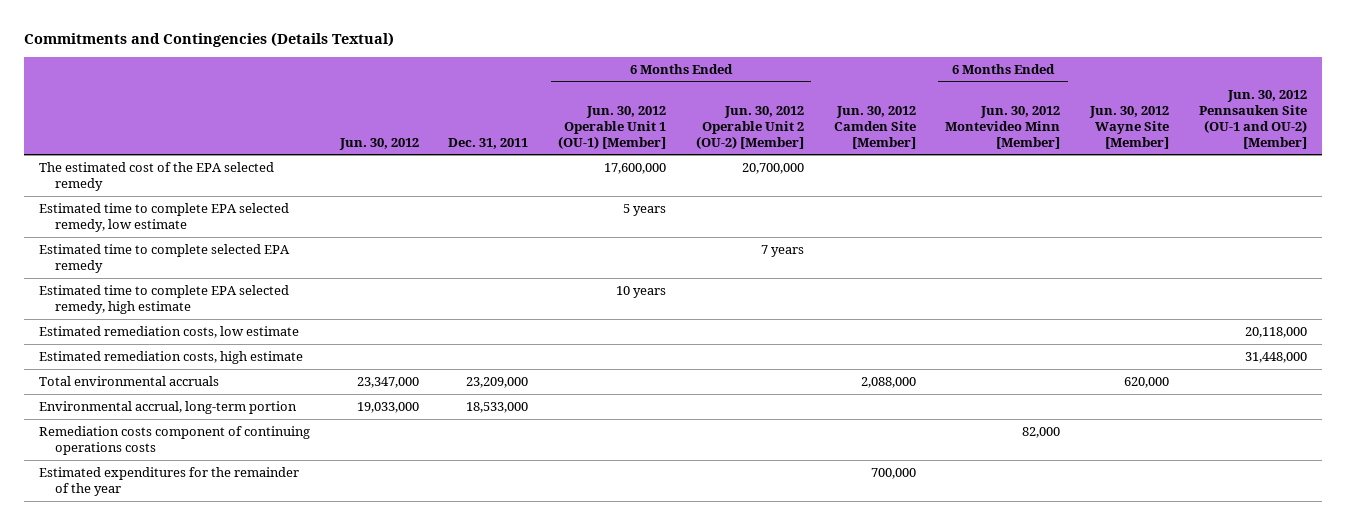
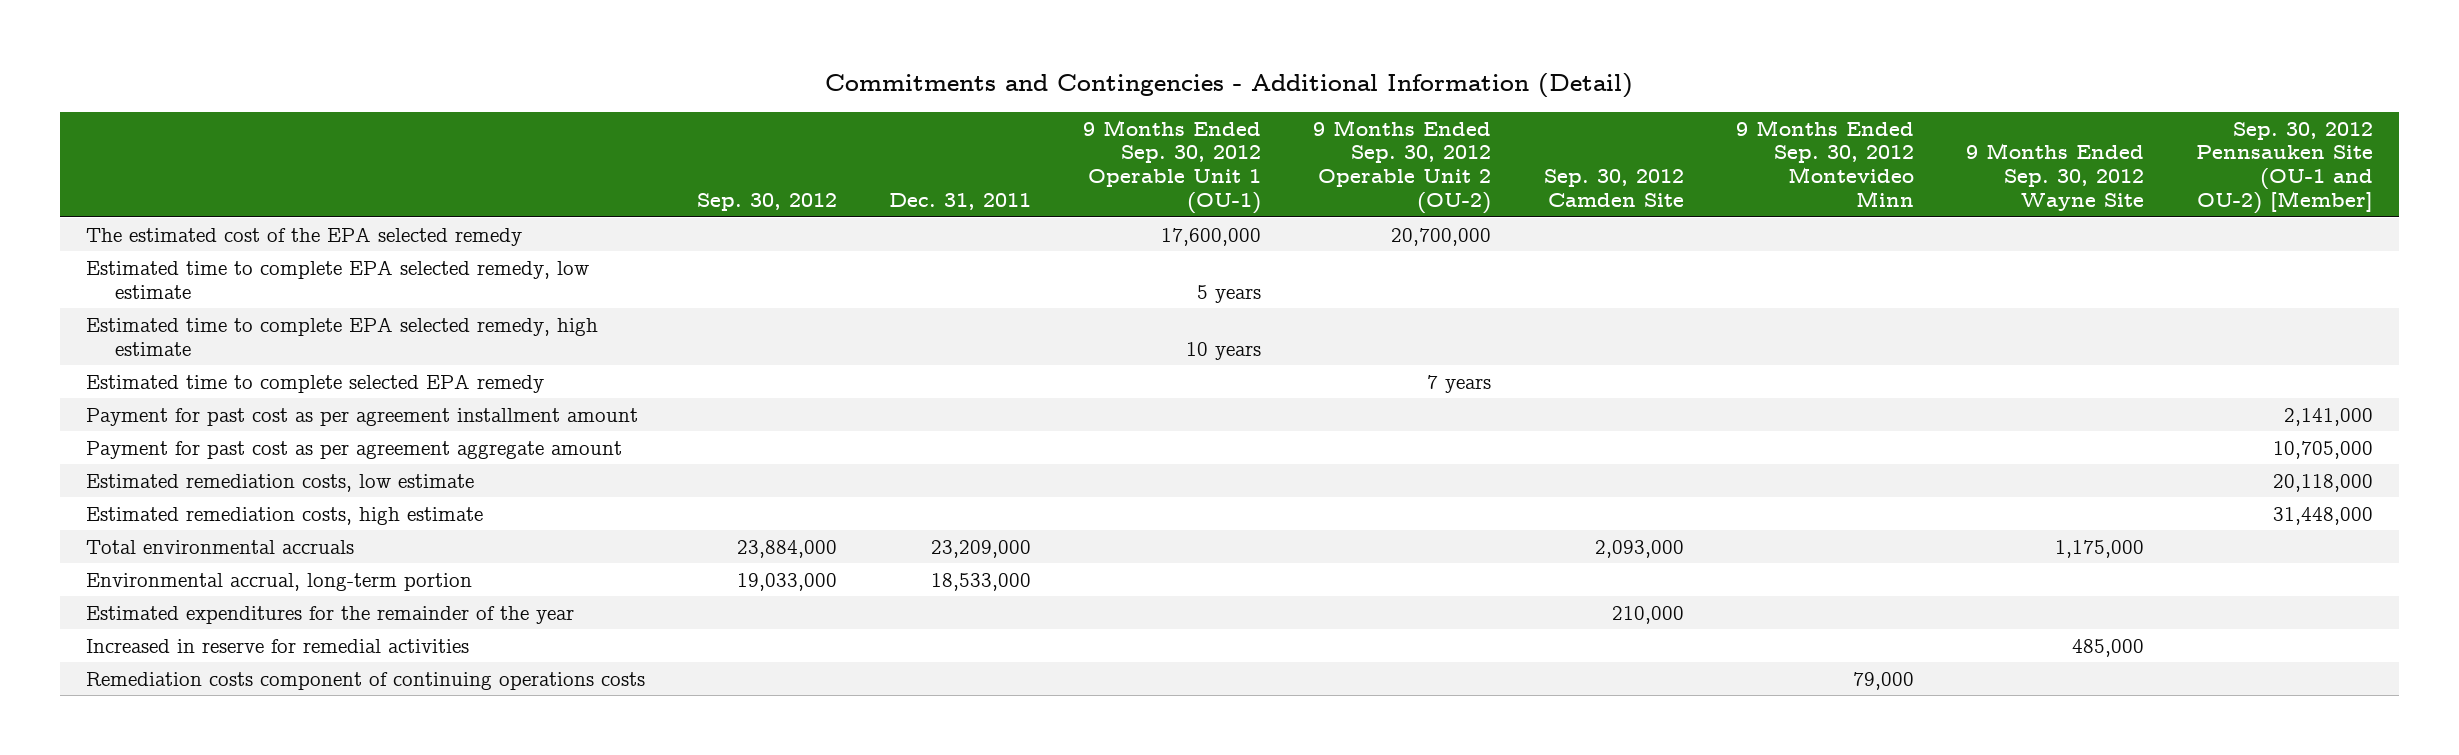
- Commitments and Contingencies (Details Textual)
+ Commitments and Contingencies - Additional Information (Detail)
- | Jun. 30, 2012 | Dec. 31, 2011 | 6 Months Ended Jun. 30, 2012 Operable Unit 1 (OU-1) [Member] | 6 Months Ended Jun. 30, 2012 Operable Unit 2 (OU-2) [Member] | Jun. 30, 2012 Camden Site [Member] | 6 Months Ended Jun. 30, 2012 Montevideo Minn [Member] | Jun. 30, 2012 Wayne Site [Member] | Jun. 30, 2012 Pennsauken Site (OU-1 and OU-2) [Member]
+ | Sep. 30, 2012 | Dec. 31, 2011 | 9 Months Ended Sep. 30, 2012 Operable Unit 1 (OU-1) | 9 Months Ended Sep. 30, 2012 Operable Unit 2 (OU-2) | Sep. 30, 2012 Camden Site | 9 Months Ended Sep. 30, 2012 Montevideo Minn | 9 Months Ended Sep. 30, 2012 Wayne Site | Sep. 30, 2012 Pennsauken Site (OU-1 and OU-2) [Member]
moved down: Estimated time to complete selected EPA remedy | | | | 7 years | | | |
+ Payment for past cost as per agreement installment amount | | | | | | | | 2,141,000
+ Payment for past cost as per agreement aggregate amount | | | | | | | | 10,705,000
+ Increased in reserve for remedial activities | | | | | | | 485,000 |
moved down: Remediation costs component of continuing operations costs | | | | | | 79,000 | |

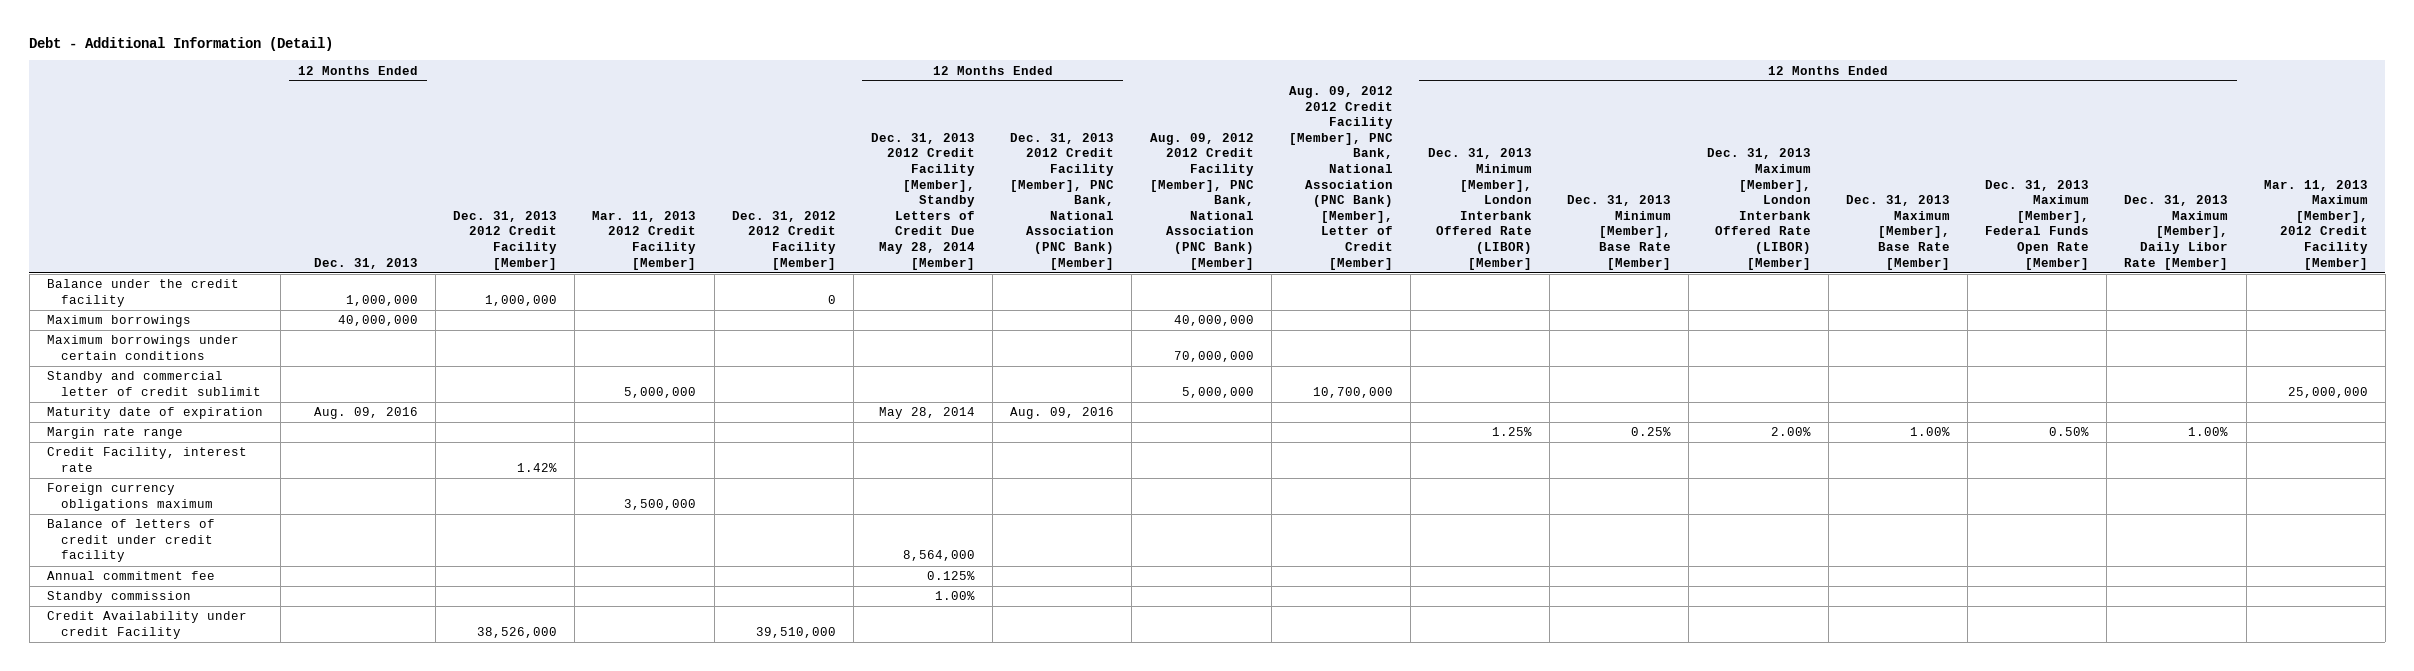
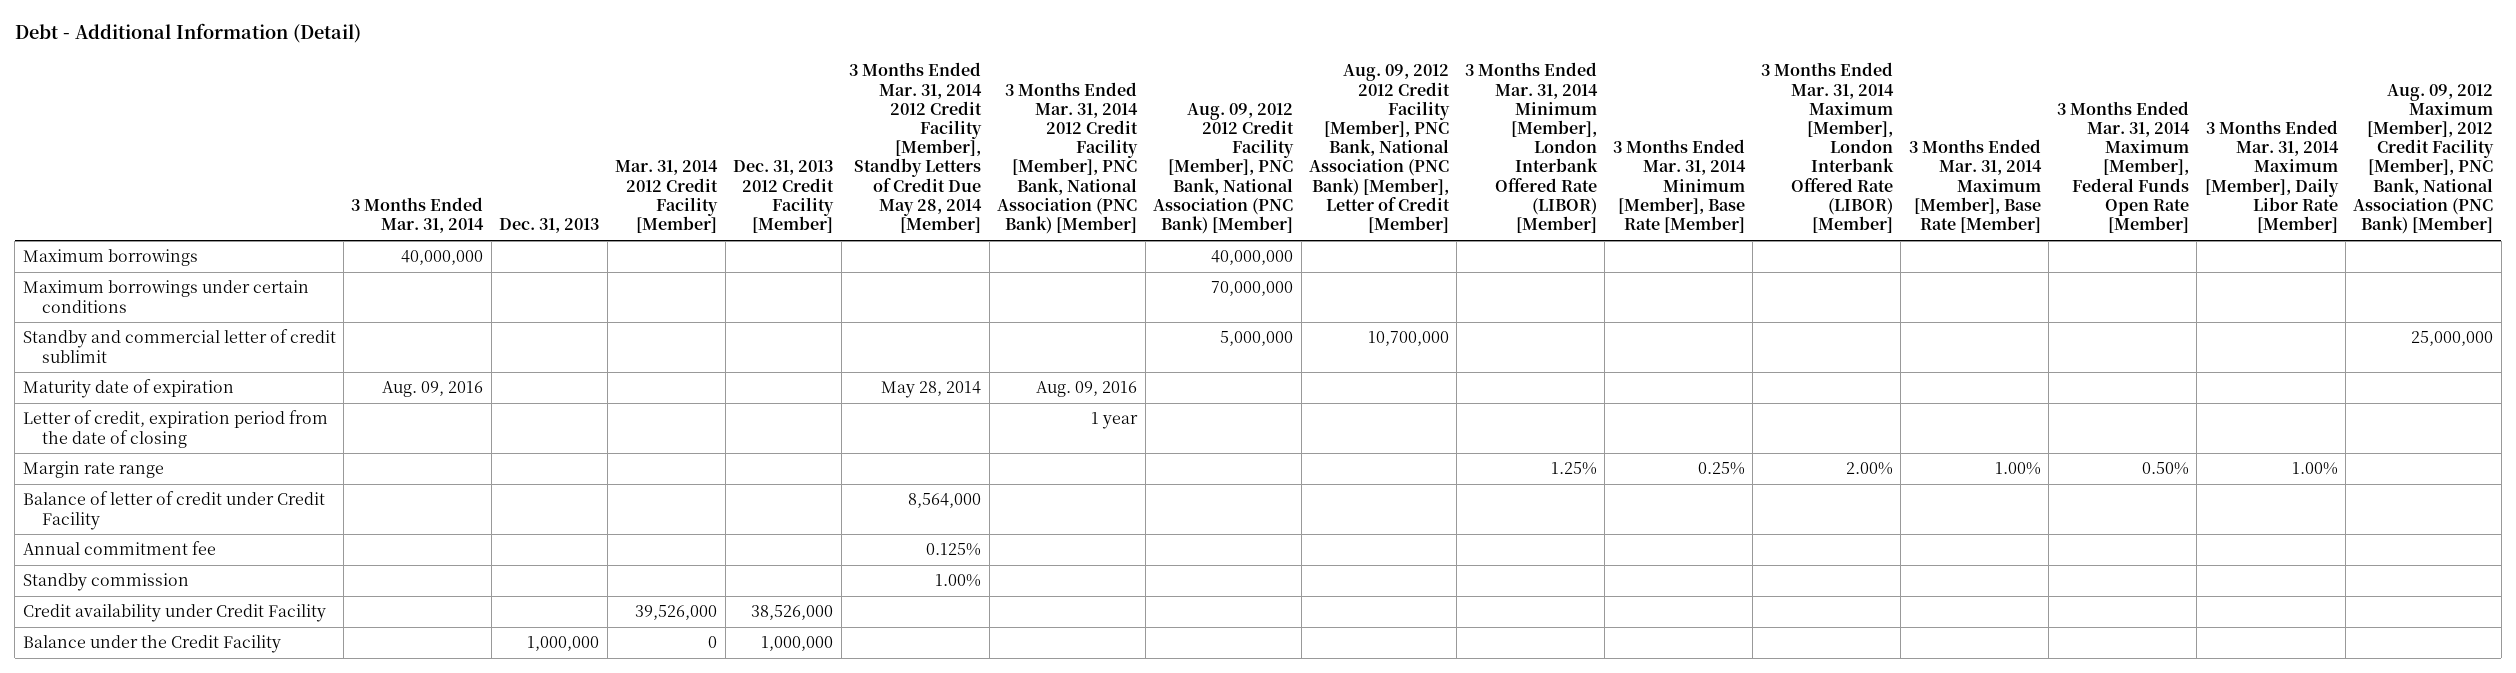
- | 12 Months Ended Dec. 31, 2013 | Dec. 31, 2013 2012 Credit Facility [Member] | Mar. 11, 2013 2012 Credit Facility [Member] | Dec. 31, 2012 2012 Credit Facility [Member] | 12 Months Ended Dec. 31, 2013 2012 Credit Facility [Member], Standby Letters of Credit Due May 28, 2014 [Member] | 12 Months Ended Dec. 31, 2013 2012 Credit Facility [Member], PNC Bank, National Association (PNC Bank) [Member] | Aug. 09, 2012 2012 Credit Facility [Member], PNC Bank, National Association (PNC Bank) [Member] | Aug. 09, 2012 2012 Credit Facility [Member], PNC Bank, National Association (PNC Bank) [Member], Letter of Credit [Member] | 12 Months Ended Dec. 31, 2013 Minimum [Member], London Interbank Offered Rate (LIBOR) [Member] | 12 Months Ended Dec. 31, 2013 Minimum [Member], Base Rate [Member] | 12 Months Ended Dec. 31, 2013 Maximum [Member], London Interbank Offered Rate (LIBOR) [Member] | 12 Months Ended Dec. 31, 2013 Maximum [Member], Base Rate [Member] | 12 Months Ended Dec. 31, 2013 Maximum [Member], Federal Funds Open Rate [Member] | 12 Months Ended Dec. 31, 2013 Maximum [Member], Daily Libor Rate [Member] | Mar. 11, 2013 Maximum [Member], 2012 Credit Facility [Member]
+ | 3 Months Ended Mar. 31, 2014 | Dec. 31, 2013 | Mar. 31, 2014 2012 Credit Facility [Member] | Dec. 31, 2013 2012 Credit Facility [Member] | 3 Months Ended Mar. 31, 2014 2012 Credit Facility [Member], Standby Letters of Credit Due May 28, 2014 [Member] | 3 Months Ended Mar. 31, 2014 2012 Credit Facility [Member], PNC Bank, National Association (PNC Bank) [Member] | Aug. 09, 2012 2012 Credit Facility [Member], PNC Bank, National Association (PNC Bank) [Member] | Aug. 09, 2012 2012 Credit Facility [Member], PNC Bank, National Association (PNC Bank) [Member], Letter of Credit [Member] | 3 Months Ended Mar. 31, 2014 Minimum [Member], London Interbank Offered Rate (LIBOR) [Member] | 3 Months Ended Mar. 31, 2014 Minimum [Member], Base Rate [Member] | 3 Months Ended Mar. 31, 2014 Maximum [Member], London Interbank Offered Rate (LIBOR) [Member] | 3 Months Ended Mar. 31, 2014 Maximum [Member], Base Rate [Member] | 3 Months Ended Mar. 31, 2014 Maximum [Member], Federal Funds Open Rate [Member] | 3 Months Ended Mar. 31, 2014 Maximum [Member], Daily Libor Rate [Member] | Aug. 09, 2012 Maximum [Member], 2012 Credit Facility [Member], PNC Bank, National Association (PNC Bank) [Member]
- Balance under the credit facility | 1,000,000 | 1,000,000 | | 0 | | | | | | | | | | |
+ Letter of credit, expiration period from the date of closing | | | | | | 1 year | | | | | | | | |
- Credit Facility, interest rate | | 1.42% | | | | | | | | | | | | |
- Foreign currency obligations maximum | | | 3,500,000 | | | | | | | | | | | |
- Balance of letters of credit under credit facility | | | | | 8,564,000 | | | | | | | | | |
+ Balance of letter of credit under Credit Facility | | | | | 8,564,000 | | | | | | | | | |
- Credit Availability under credit Facility | | 38,526,000 | | 39,510,000 | | | | | | | | | | |
+ Credit availability under Credit Facility | | | 39,526,000 | 38,526,000 | | | | | | | | | | |
+ Balance under the Credit Facility | | 1,000,000 | 0 | 1,000,000 | | | | | | | | | | |

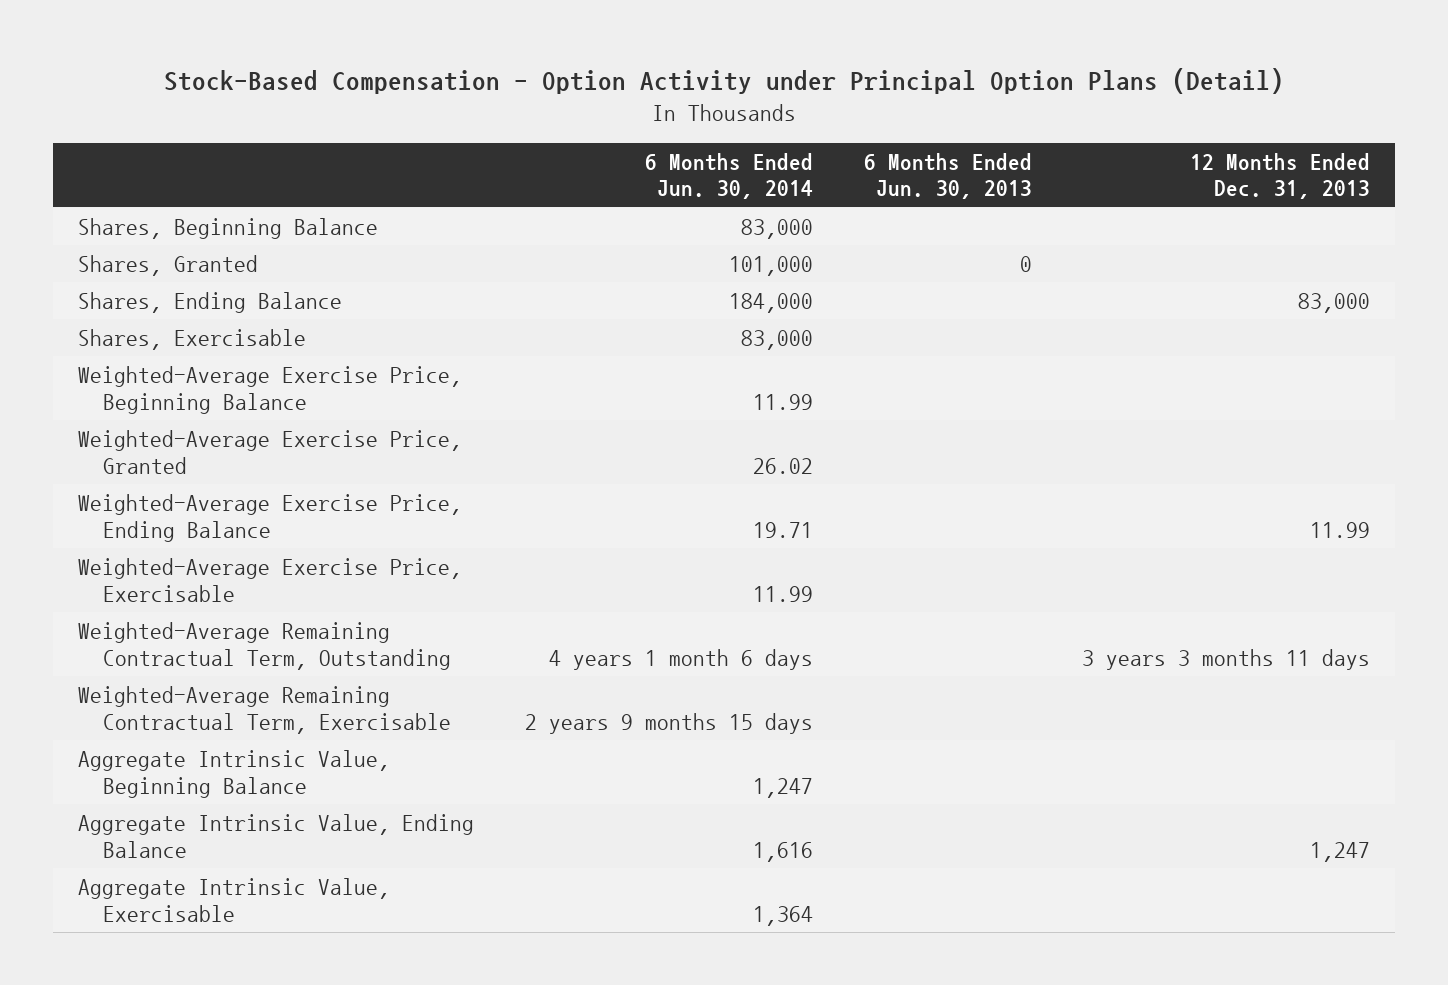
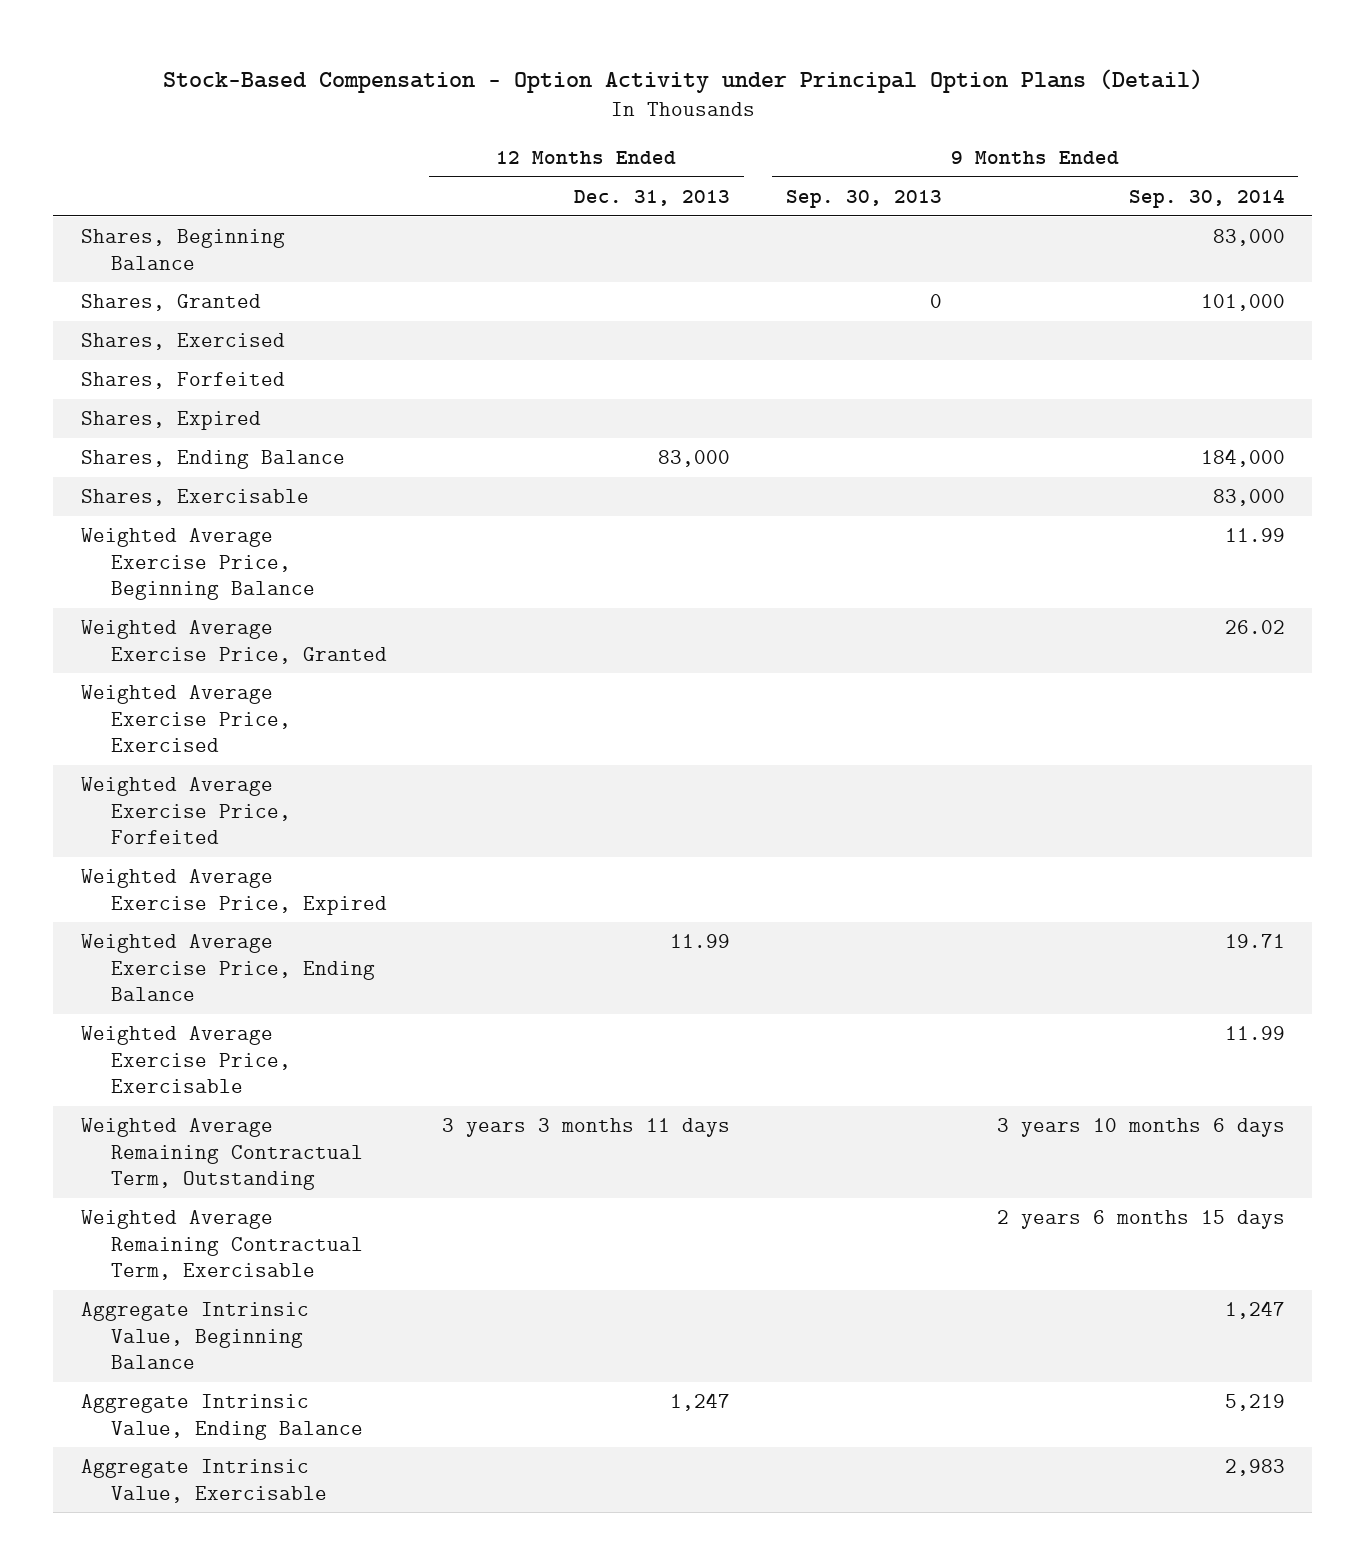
- | 6 Months Ended Jun. 30, 2014 | 6 Months Ended Jun. 30, 2013 | 12 Months Ended Dec. 31, 2013
+ | 12 Months Ended Dec. 31, 2013 | 9 Months Ended Sep. 30, 2013 | 9 Months Ended Sep. 30, 2014
+ Shares, Exercised
+ Shares, Forfeited
+ Shares, Expired
- Weighted-Average Exercise Price, Beginning Balance | 11.99 | |
- Weighted-Average Exercise Price, Granted | 26.02 | |
- Weighted-Average Exercise Price, Ending Balance | 19.71 | | 11.99
- Weighted-Average Exercise Price, Exercisable | 11.99 | |
- Weighted-Average Remaining Contractual Term, Outstanding | 4 years 1 month 6 days | | 3 years 3 months 11 days
- Weighted-Average Remaining Contractual Term, Exercisable | 2 years 9 months 15 days | |
+ Weighted Average Exercise Price, Beginning Balance | | | 11.99
+ Weighted Average Exercise Price, Granted | | | 26.02
+ Weighted Average Exercise Price, Exercised
+ Weighted Average Exercise Price, Forfeited
+ Weighted Average Exercise Price, Expired
+ Weighted Average Exercise Price, Ending Balance | 11.99 | | 19.71
+ Weighted Average Exercise Price, Exercisable | | | 11.99
+ Weighted Average Remaining Contractual Term, Outstanding | 3 years 3 months 11 days | | 3 years 10 months 6 days
+ Weighted Average Remaining Contractual Term, Exercisable | | | 2 years 6 months 15 days

